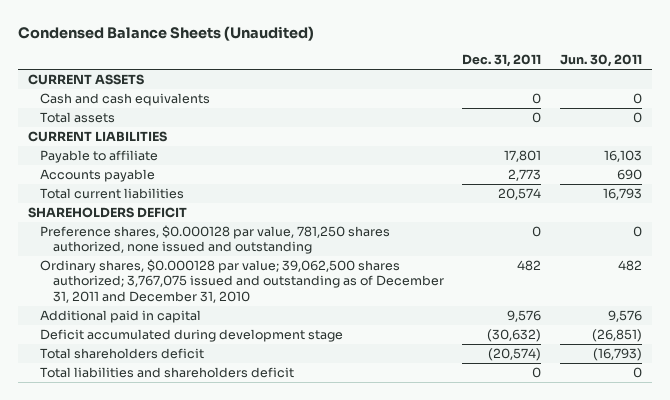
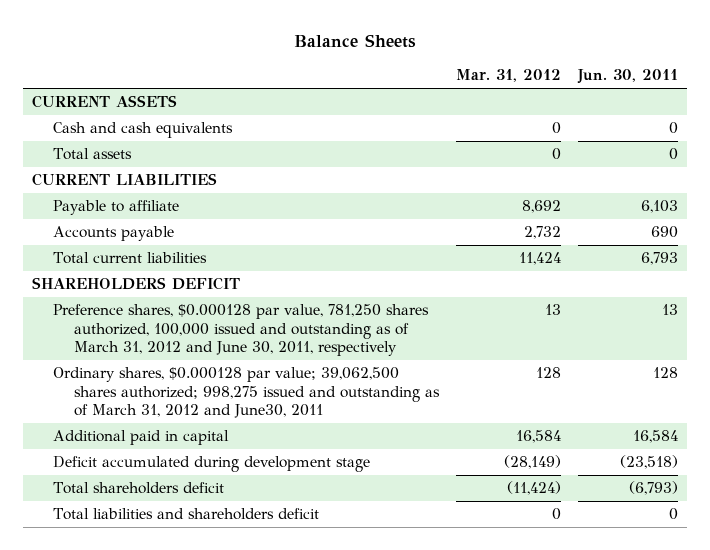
- Condensed Balance Sheets (Unaudited)
+ Balance Sheets
- | Dec. 31, 2011 | Jun. 30, 2011
+ | Mar. 31, 2012 | Jun. 30, 2011
- Payable to affiliate | 17,801 | 16,103
+ Payable to affiliate | 8,692 | 6,103
- Total current liabilities | 20,574 | 16,793
+ Total current liabilities | 11,424 | 6,793
- Preference shares, $0.000128 par value, 781,250 shares authorized, none issued and outstanding | 0 | 0
- Ordinary shares, $0.000128 par value; 39,062,500 shares authorized; 3,767,075 issued and outstanding as of December 31, 2011 and December 31, 2010 | 482 | 482
- Additional paid in capital | 9,576 | 9,576
- Deficit accumulated during development stage | (30,632) | (26,851)
- Total shareholders deficit | (20,574) | (16,793)
+ Preference shares, $0.000128 par value, 781,250 shares authorized, 100,000 issued and outstanding as of March 31, 2012 and June 30, 2011, respectively | 13 | 13
+ Ordinary shares, $0.000128 par value; 39,062,500 shares authorized; 998,275 issued and outstanding as of March 31, 2012 and June30, 2011 | 128 | 128
+ Additional paid in capital | 16,584 | 16,584
+ Deficit accumulated during development stage | (28,149) | (23,518)
+ Total shareholders deficit | (11,424) | (6,793)

